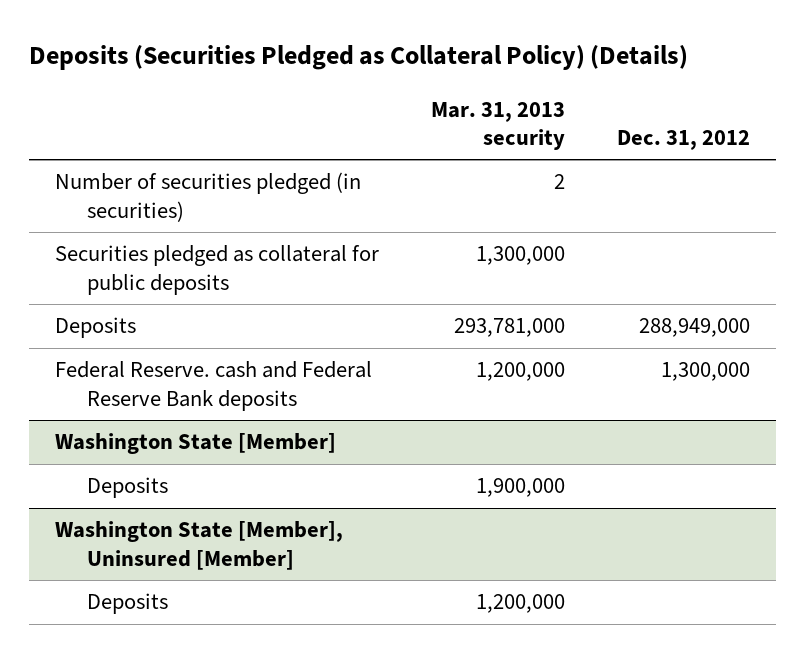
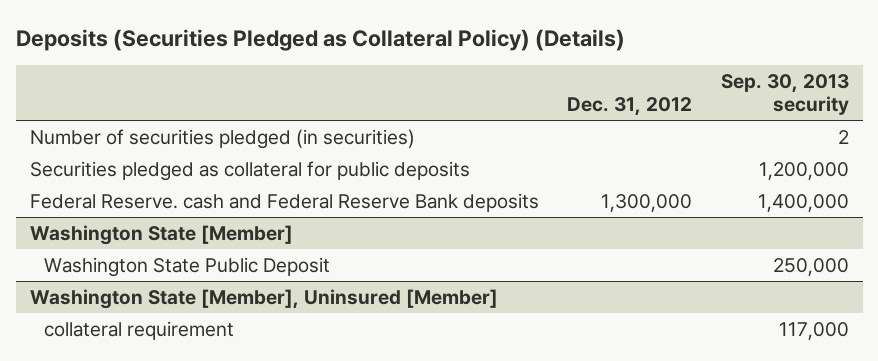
- | Mar. 31, 2013 security | Dec. 31, 2012
+ | Dec. 31, 2012 | Sep. 30, 2013 security
- Deposits | 293,781,000 | 288,949,000
@ Washington State [Member]
- Deposits | 1,900,000 |
+ Washington State Public Deposit | | 250,000
@ Washington State [Member], Uninsured [Member]
- Deposits | 1,200,000 |
+ collateral requirement | | 117,000

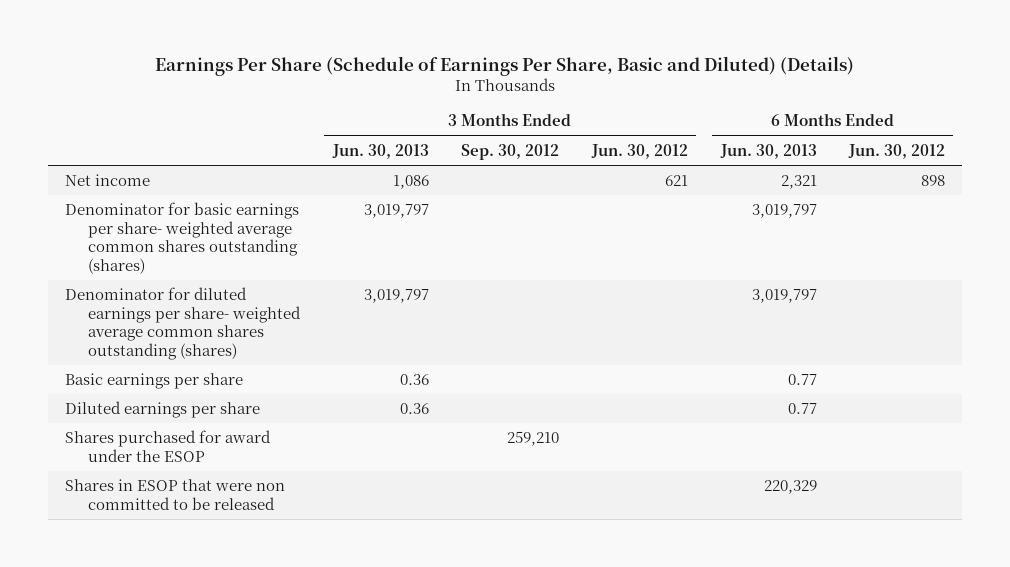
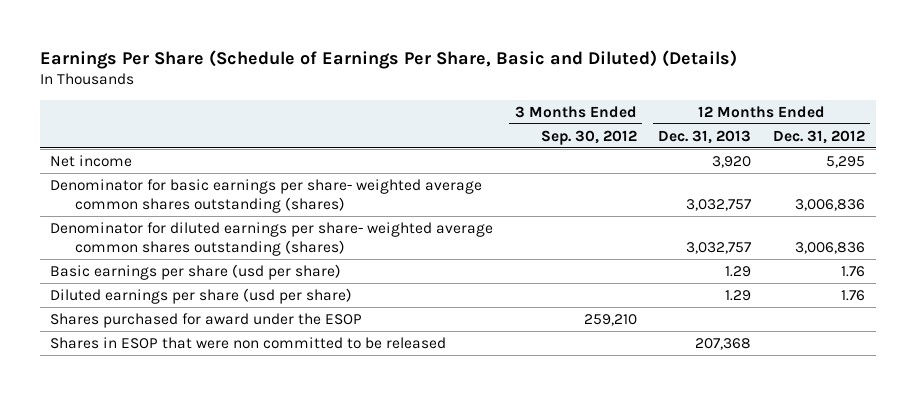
- | 3 Months Ended Jun. 30, 2013 | 3 Months Ended Sep. 30, 2012 | 3 Months Ended Jun. 30, 2012 | 6 Months Ended Jun. 30, 2013 | 6 Months Ended Jun. 30, 2012
+ | 3 Months Ended Sep. 30, 2012 | 12 Months Ended Dec. 31, 2013 | 12 Months Ended Dec. 31, 2012
- Basic earnings per share | 0.36 | | | 0.77 |
- Diluted earnings per share | 0.36 | | | 0.77 |
+ Basic earnings per share (usd per share) | | 1.29 | 1.76
+ Diluted earnings per share (usd per share) | | 1.29 | 1.76

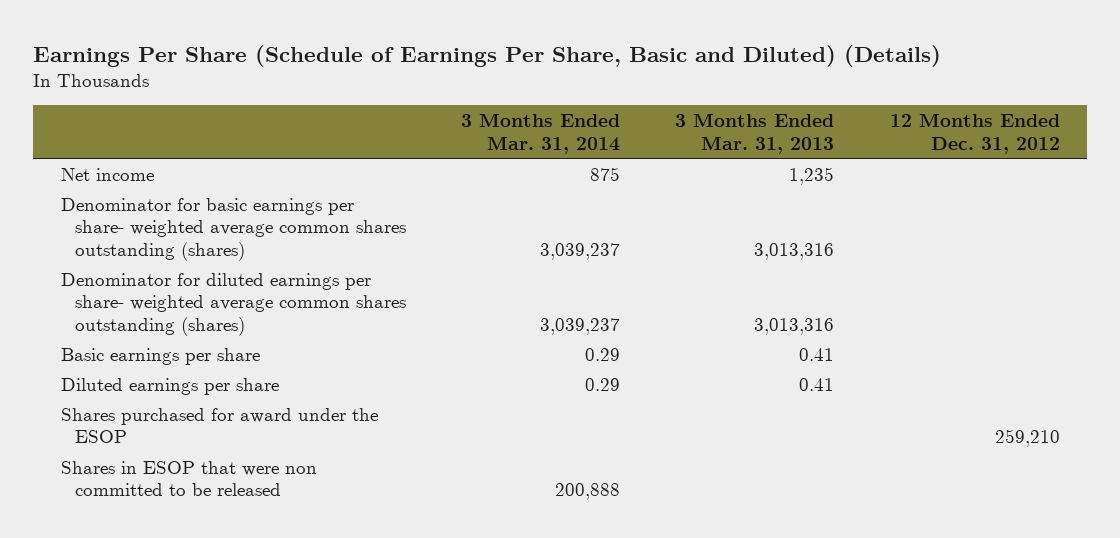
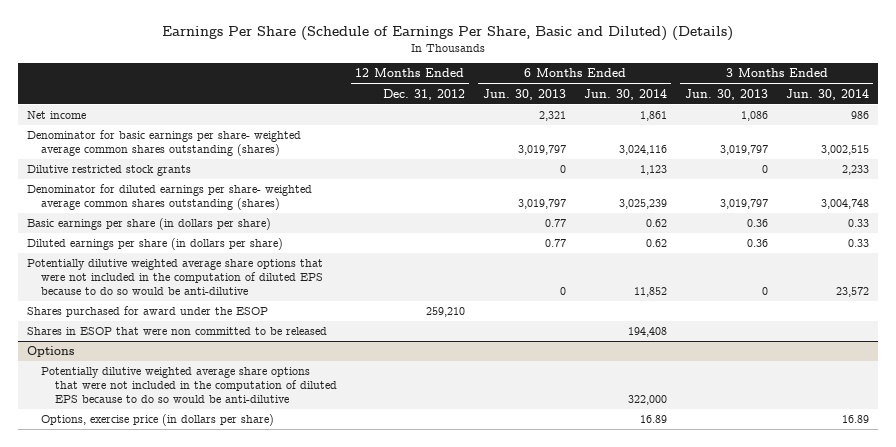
- | 3 Months Ended Mar. 31, 2014 | 3 Months Ended Mar. 31, 2013 | 12 Months Ended Dec. 31, 2012
+ | 12 Months Ended Dec. 31, 2012 | 6 Months Ended Jun. 30, 2013 | 6 Months Ended Jun. 30, 2014 | 3 Months Ended Jun. 30, 2013 | 3 Months Ended Jun. 30, 2014
+ Dilutive restricted stock grants | | 0 | 1,123 | 0 | 2,233
- Basic earnings per share | 0.29 | 0.41 |
- Diluted earnings per share | 0.29 | 0.41 |
+ Basic earnings per share (in dollars per share) | | 0.77 | 0.62 | 0.36 | 0.33
+ Diluted earnings per share (in dollars per share) | | 0.77 | 0.62 | 0.36 | 0.33
+ Potentially dilutive weighted average share options that were not included in the computation of diluted EPS because to do so would be anti-dilutive | | 0 | 11,852 | 0 | 23,572
+ Options
+ Potentially dilutive weighted average share options that were not included in the computation of diluted EPS because to do so would be anti-dilutive | | | 322,000 | |
+ Options, exercise price (in dollars per share) | | | 16.89 | | 16.89

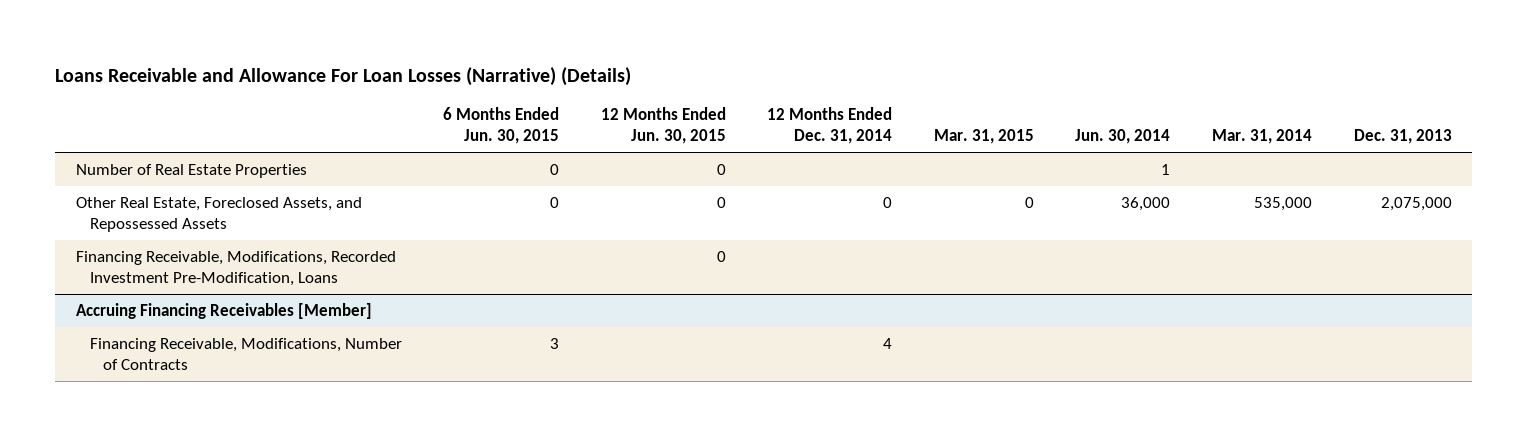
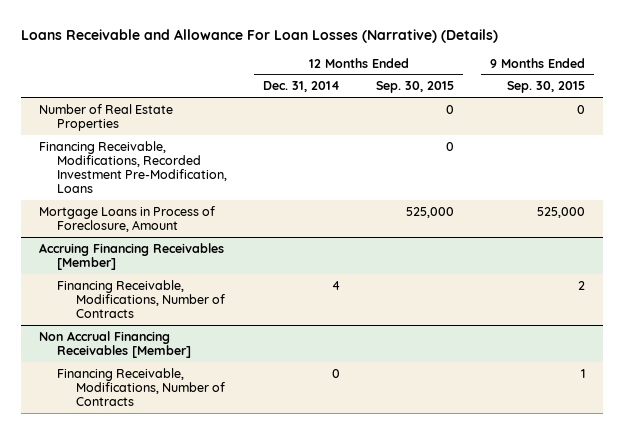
- | 6 Months Ended Jun. 30, 2015 | 12 Months Ended Jun. 30, 2015 | 12 Months Ended Dec. 31, 2014 | Mar. 31, 2015 | Jun. 30, 2014 | Mar. 31, 2014 | Dec. 31, 2013
+ | 12 Months Ended Dec. 31, 2014 | 12 Months Ended Sep. 30, 2015 | 9 Months Ended Sep. 30, 2015
- Other Real Estate, Foreclosed Assets, and Repossessed Assets | 0 | 0 | 0 | 0 | 36,000 | 535,000 | 2,075,000
+ Mortgage Loans in Process of Foreclosure, Amount | | 525,000 | 525,000
+ Non Accrual Financing Receivables [Member]
+ Financing Receivable, Modifications, Number of Contracts | 0 | | 1

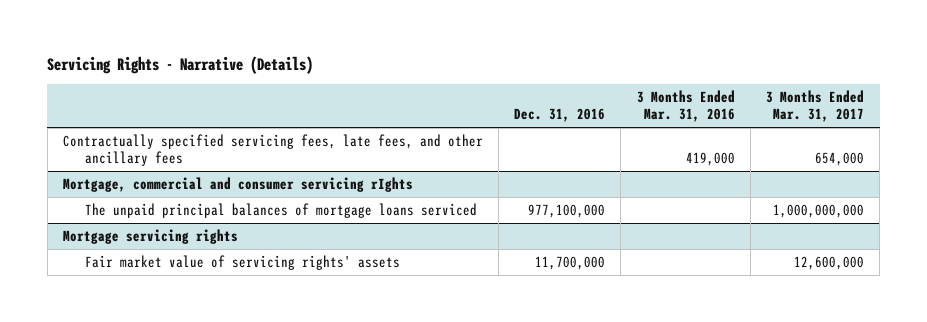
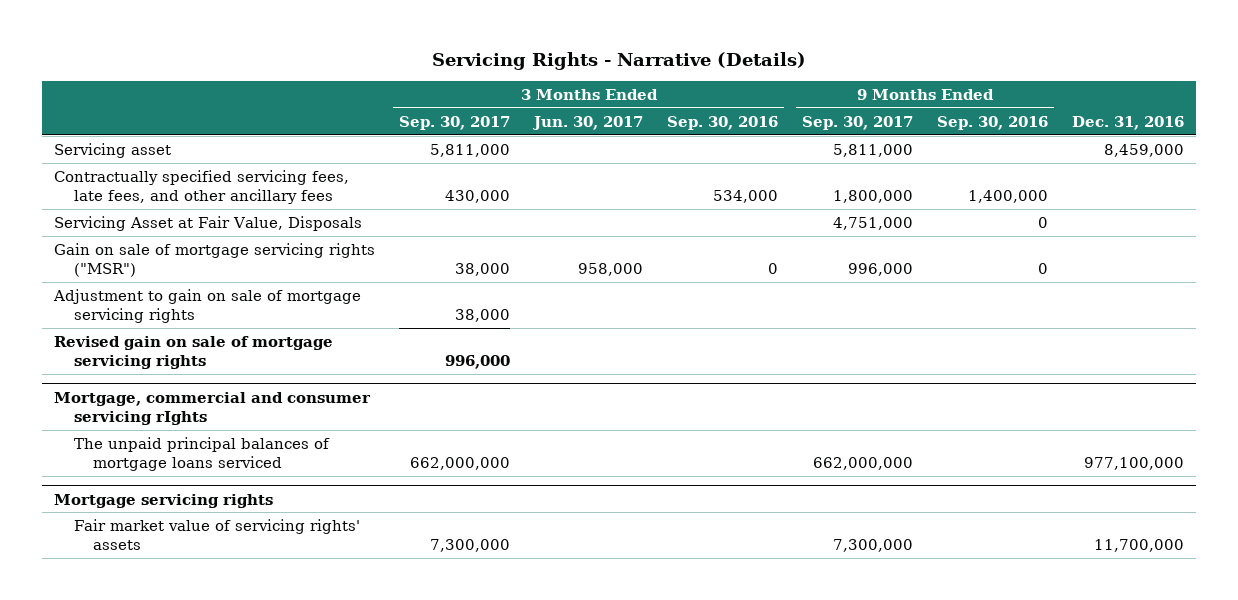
- | Dec. 31, 2016 | 3 Months Ended Mar. 31, 2016 | 3 Months Ended Mar. 31, 2017
+ | 3 Months Ended Sep. 30, 2017 | 3 Months Ended Jun. 30, 2017 | 3 Months Ended Sep. 30, 2016 | 9 Months Ended Sep. 30, 2017 | 9 Months Ended Sep. 30, 2016 | Dec. 31, 2016
+ Servicing asset | 5,811,000 | | | 5,811,000 | | 8,459,000
+ Servicing Asset at Fair Value, Disposals | | | | 4,751,000 | 0 |
+ Gain on sale of mortgage servicing rights ("MSR") | 38,000 | 958,000 | 0 | 996,000 | 0 |
+ Adjustment to gain on sale of mortgage servicing rights | 38,000 | | | | |
+ Revised gain on sale of mortgage servicing rights | 996,000 | | | | |

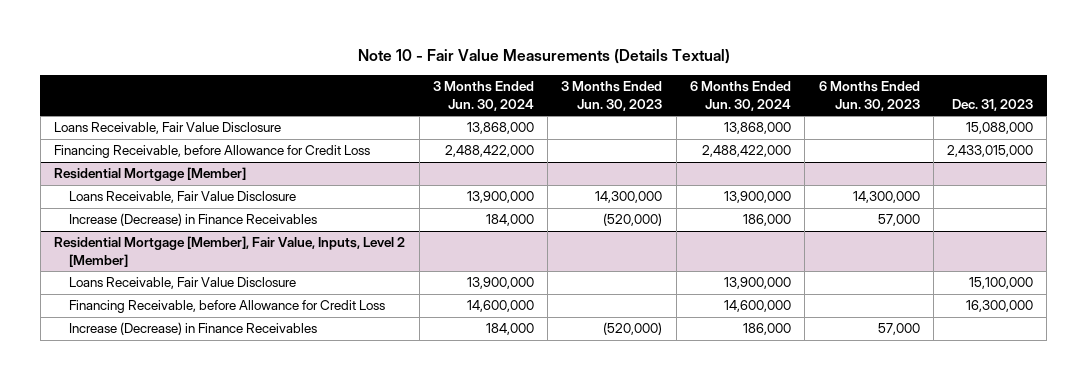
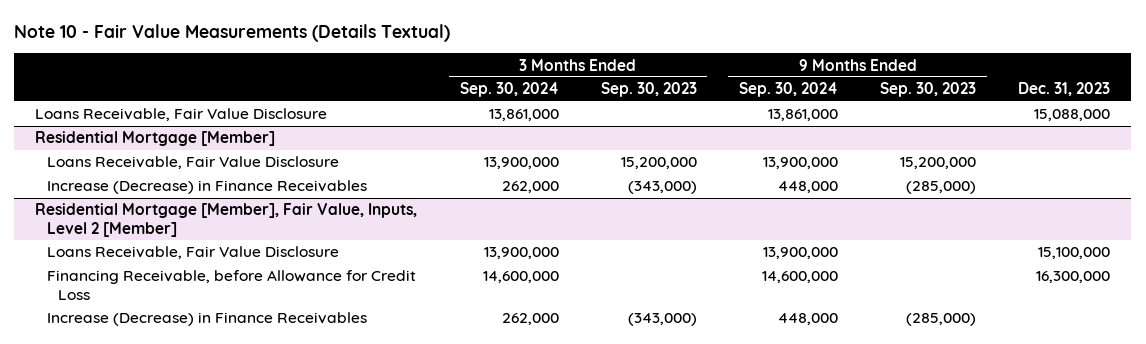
- | 3 Months Ended Jun. 30, 2024 | 3 Months Ended Jun. 30, 2023 | 6 Months Ended Jun. 30, 2024 | 6 Months Ended Jun. 30, 2023 | Dec. 31, 2023
+ | 3 Months Ended Sep. 30, 2024 | 3 Months Ended Sep. 30, 2023 | 9 Months Ended Sep. 30, 2024 | 9 Months Ended Sep. 30, 2023 | Dec. 31, 2023
- Financing Receivable, before Allowance for Credit Loss | 2,488,422,000 | | 2,488,422,000 | | 2,433,015,000

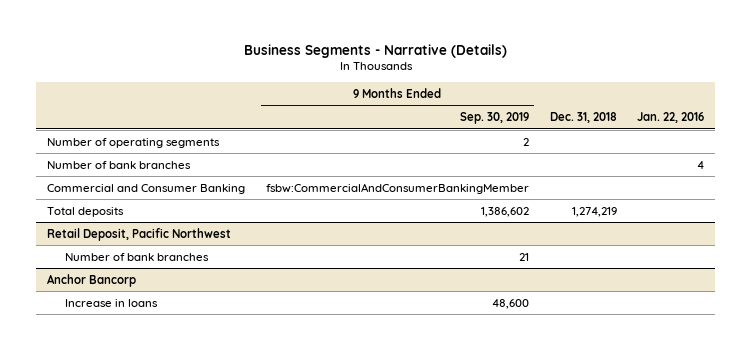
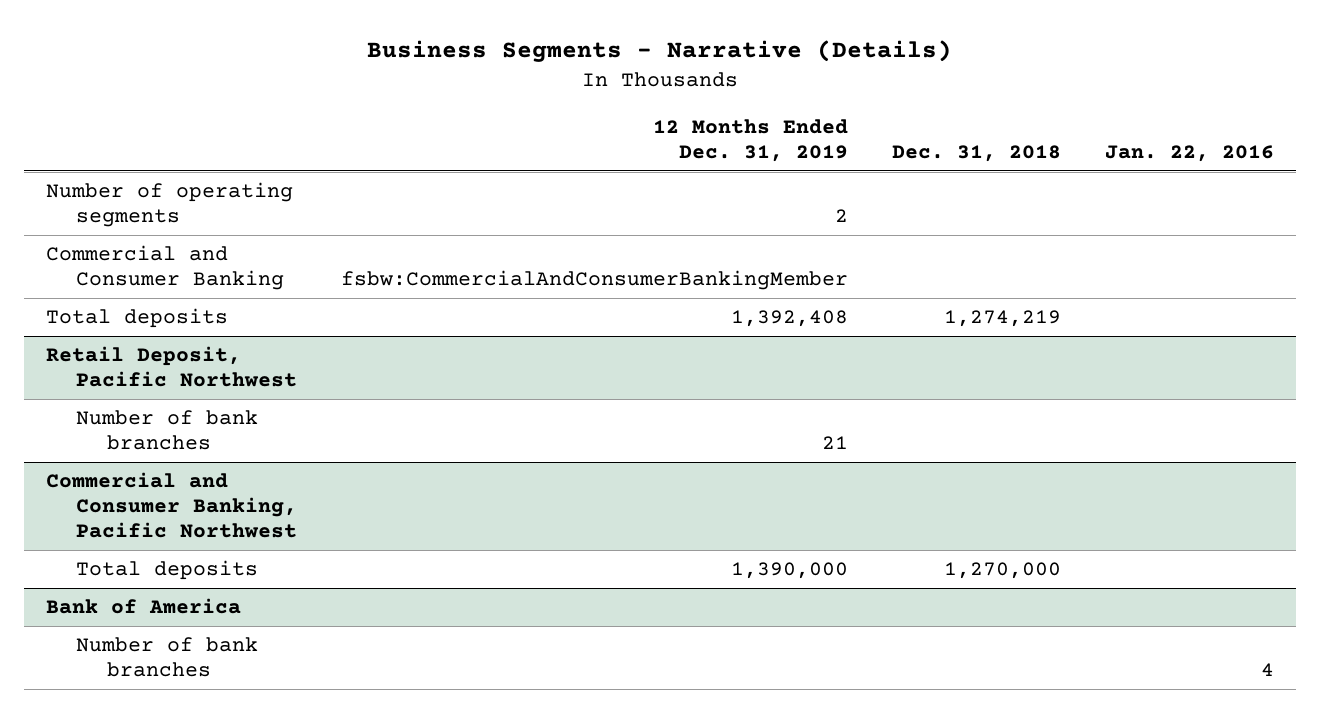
- | 9 Months Ended Sep. 30, 2019 | Dec. 31, 2018 | Jan. 22, 2016
+ | 12 Months Ended Dec. 31, 2019 | Dec. 31, 2018 | Jan. 22, 2016
- Number of bank branches | | | 4
- Anchor Bancorp
- Increase in loans | 48,600 | |
+ Commercial and Consumer Banking, Pacific Northwest
+ Total deposits | 1,390,000 | 1,270,000 |
+ Bank of America
+ Number of bank branches | | | 4

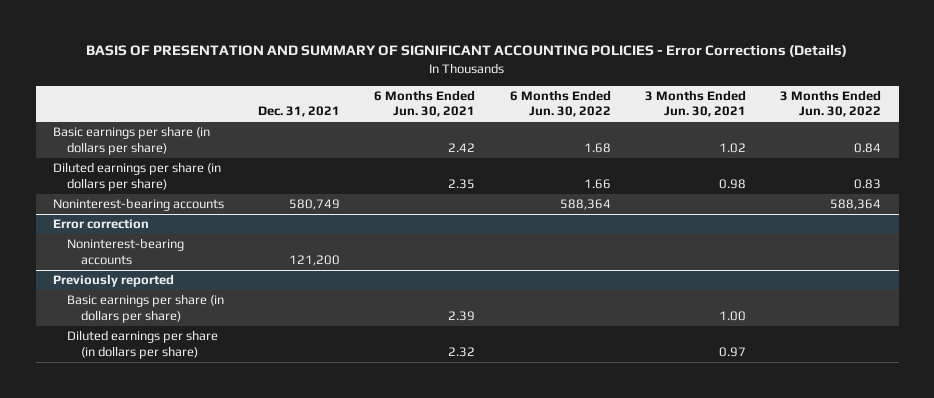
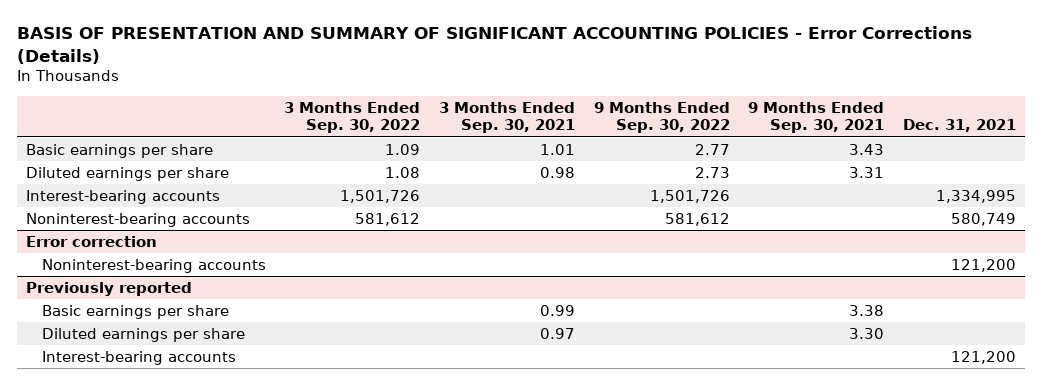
- | Dec. 31, 2021 | 6 Months Ended Jun. 30, 2021 | 6 Months Ended Jun. 30, 2022 | 3 Months Ended Jun. 30, 2021 | 3 Months Ended Jun. 30, 2022
+ | 3 Months Ended Sep. 30, 2022 | 3 Months Ended Sep. 30, 2021 | 9 Months Ended Sep. 30, 2022 | 9 Months Ended Sep. 30, 2021 | Dec. 31, 2021
- Basic earnings per share (in dollars per share) | | 2.42 | 1.68 | 1.02 | 0.84
- Diluted earnings per share (in dollars per share) | | 2.35 | 1.66 | 0.98 | 0.83
+ Basic earnings per share | 1.09 | 1.01 | 2.77 | 3.43 |
+ Diluted earnings per share | 1.08 | 0.98 | 2.73 | 3.31 |
+ Interest-bearing accounts | 1,501,726 | | 1,501,726 | | 1,334,995
@ Previously reported
- Basic earnings per share (in dollars per share) | | 2.39 | | 1.00 |
- Diluted earnings per share (in dollars per share) | | 2.32 | | 0.97 |
+ Basic earnings per share | | 0.99 | | 3.38 |
+ Diluted earnings per share | | 0.97 | | 3.30 |
+ Interest-bearing accounts | | | | | 121,200

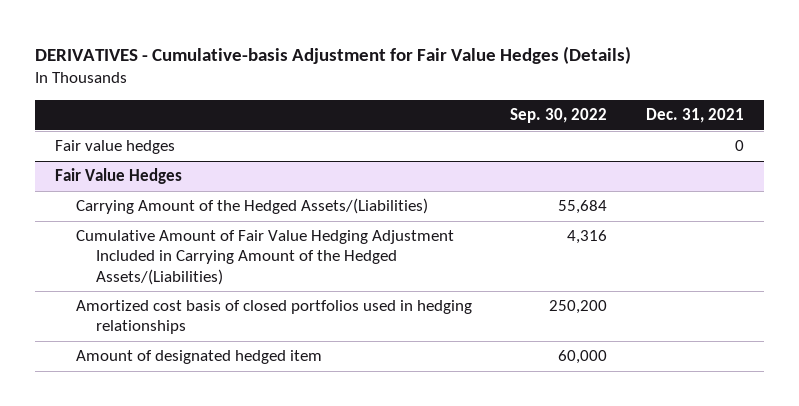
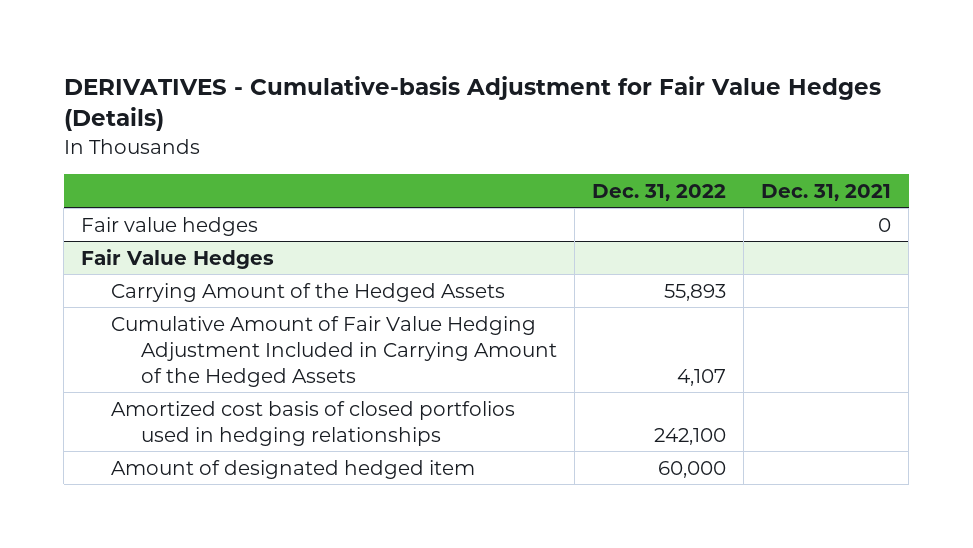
- | Sep. 30, 2022 | Dec. 31, 2021
+ | Dec. 31, 2022 | Dec. 31, 2021
@ Fair Value Hedges
- Carrying Amount of the Hedged Assets/(Liabilities) | 55,684 |
- Cumulative Amount of Fair Value Hedging Adjustment Included in Carrying Amount of the Hedged Assets/(Liabilities) | 4,316 |
+ Carrying Amount of the Hedged Assets | 55,893 |
+ Cumulative Amount of Fair Value Hedging Adjustment Included in Carrying Amount of the Hedged Assets | 4,107 |

